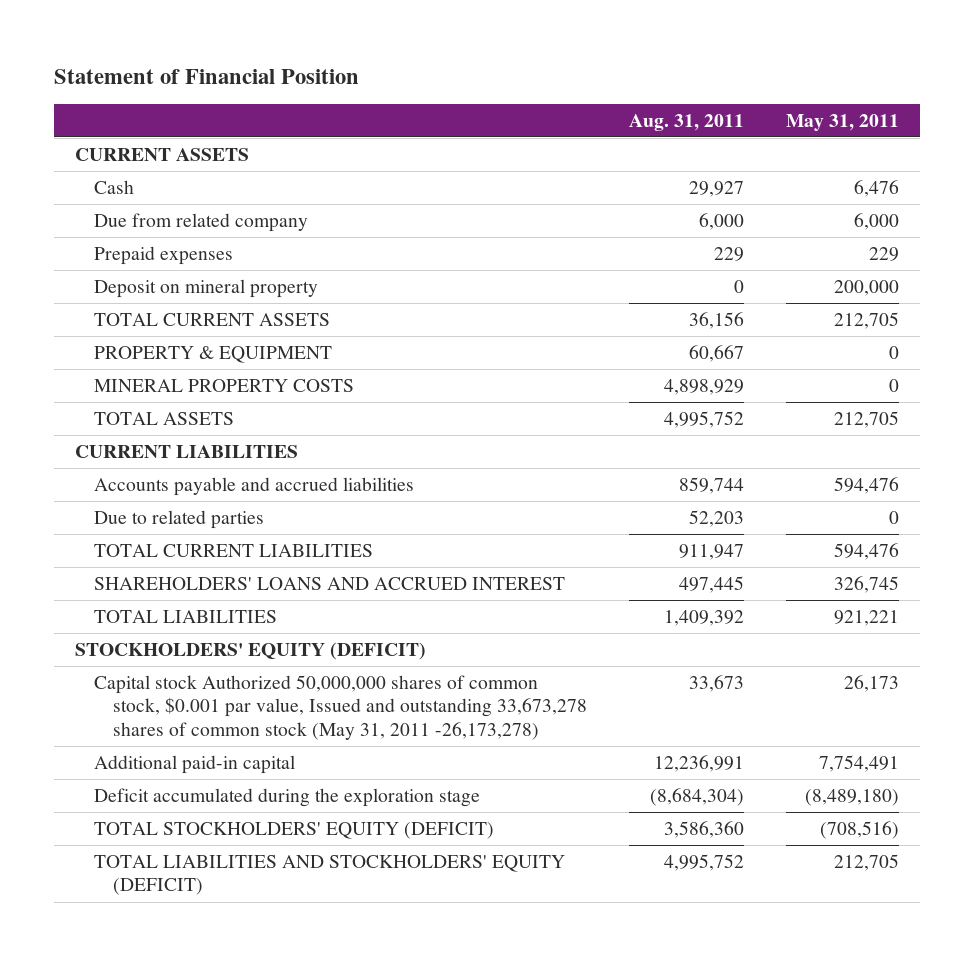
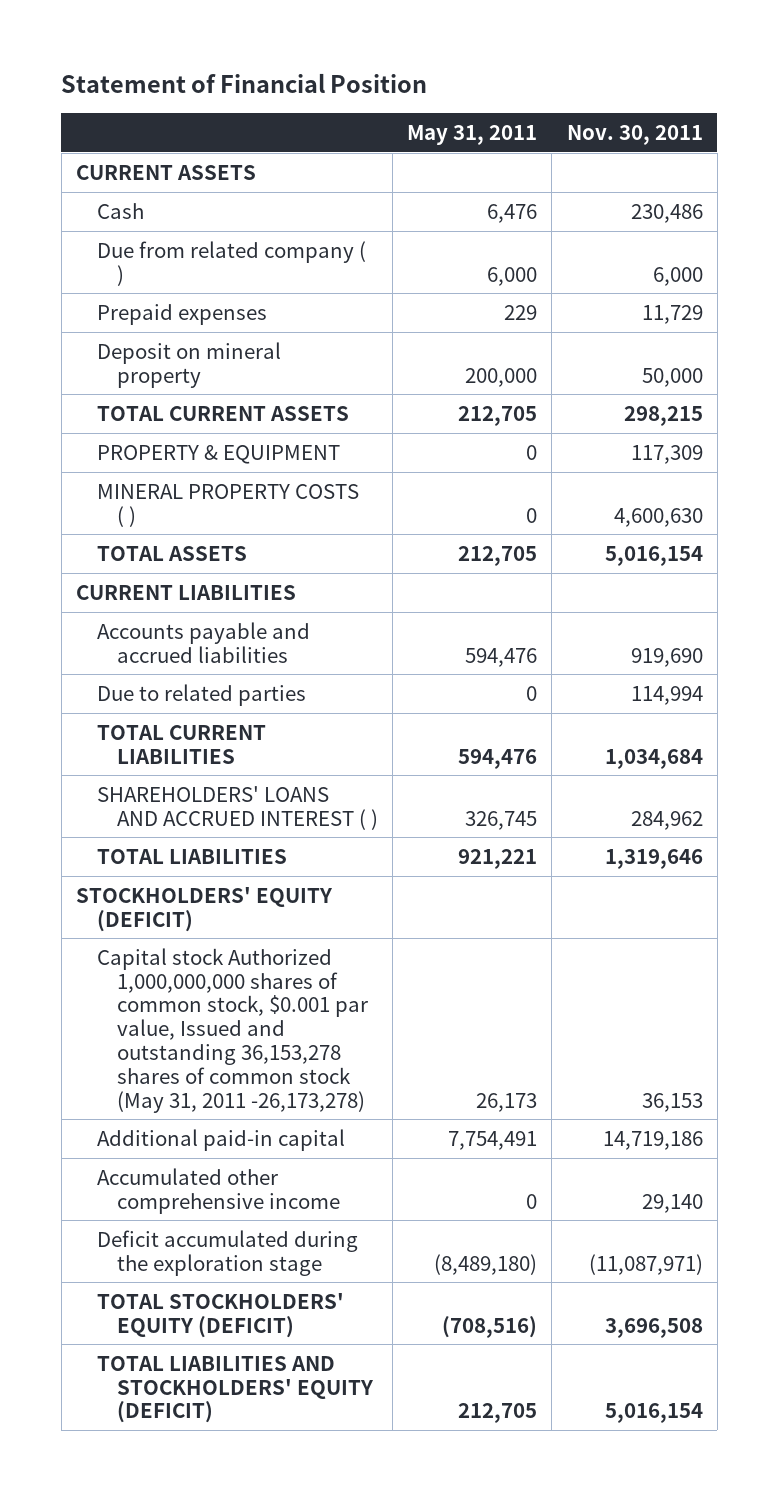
- | Aug. 31, 2011 | May 31, 2011
+ | May 31, 2011 | Nov. 30, 2011
- Due from related company | 6,000 | 6,000
+ Due from related company ( ) | 6,000 | 6,000
- MINERAL PROPERTY COSTS | 4,898,929 | 0
+ MINERAL PROPERTY COSTS ( ) | 0 | 4,600,630
- SHAREHOLDERS' LOANS AND ACCRUED INTEREST | 497,445 | 326,745
+ SHAREHOLDERS' LOANS AND ACCRUED INTEREST ( ) | 326,745 | 284,962
- Capital stock Authorized 50,000,000 shares of common stock, $0.001 par value, Issued and outstanding 33,673,278 shares of common stock (May 31, 2011 -26,173,278) | 33,673 | 26,173
+ Capital stock Authorized 1,000,000,000 shares of common stock, $0.001 par value, Issued and outstanding 36,153,278 shares of common stock (May 31, 2011 -26,173,278) | 26,173 | 36,153
+ Accumulated other comprehensive income | 0 | 29,140

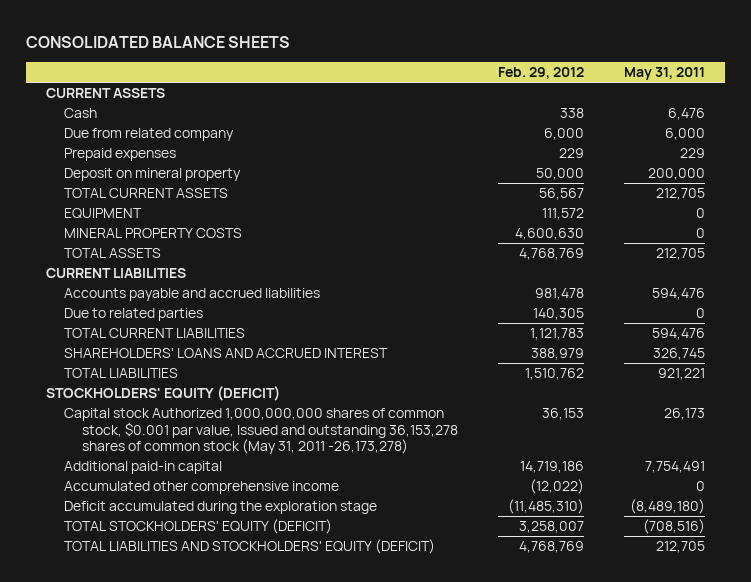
- Statement of Financial Position
+ CONSOLIDATED BALANCE SHEETS
- | May 31, 2011 | Nov. 30, 2011
+ | Feb. 29, 2012 | May 31, 2011
- Due from related company ( ) | 6,000 | 6,000
+ Due from related company | 6,000 | 6,000
- PROPERTY & EQUIPMENT | 0 | 117,309
- MINERAL PROPERTY COSTS ( ) | 0 | 4,600,630
+ EQUIPMENT | 111,572 | 0
+ MINERAL PROPERTY COSTS | 4,600,630 | 0
- SHAREHOLDERS' LOANS AND ACCRUED INTEREST ( ) | 326,745 | 284,962
+ SHAREHOLDERS' LOANS AND ACCRUED INTEREST | 388,979 | 326,745

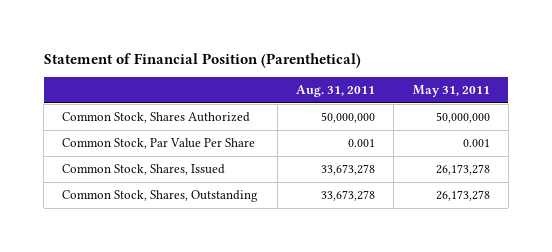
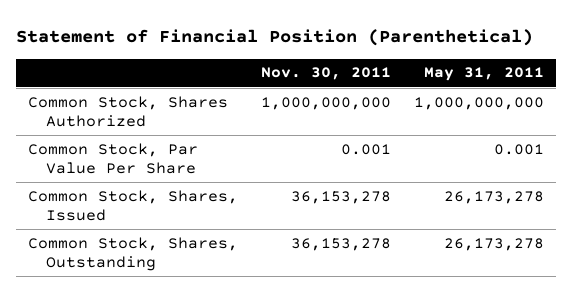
- | Aug. 31, 2011 | May 31, 2011
+ | Nov. 30, 2011 | May 31, 2011
- Common Stock, Shares Authorized | 50,000,000 | 50,000,000
+ Common Stock, Shares Authorized | 1,000,000,000 | 1,000,000,000

